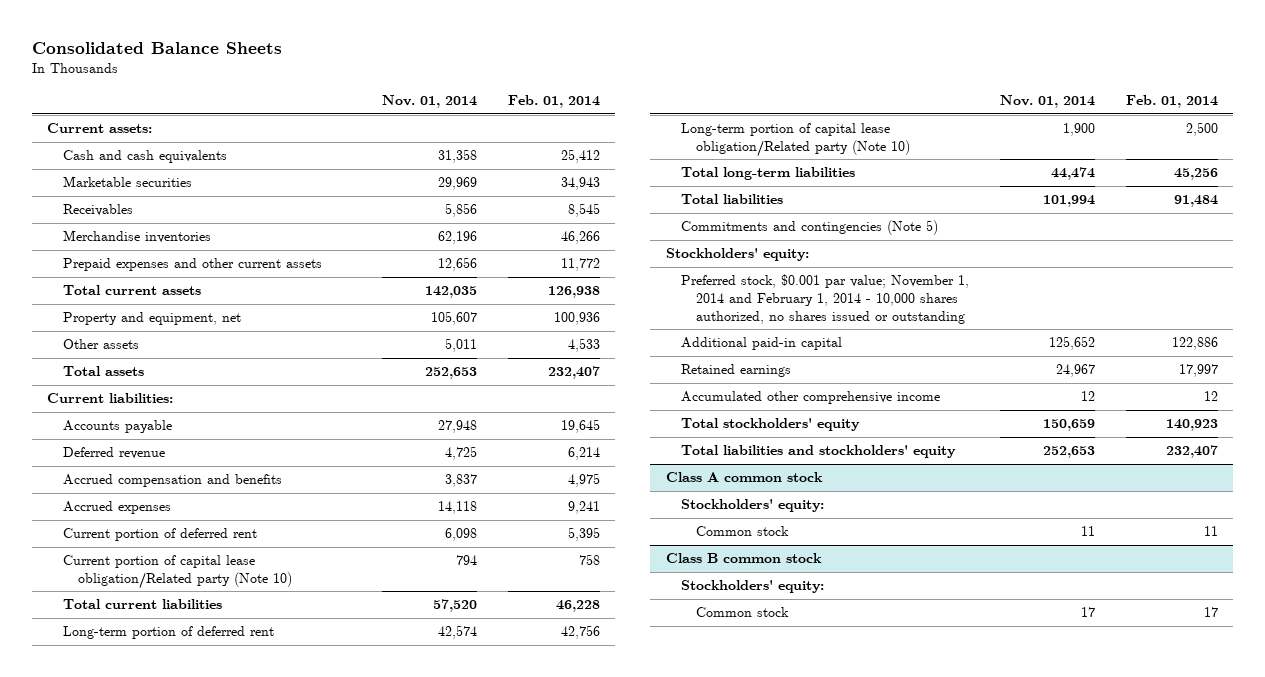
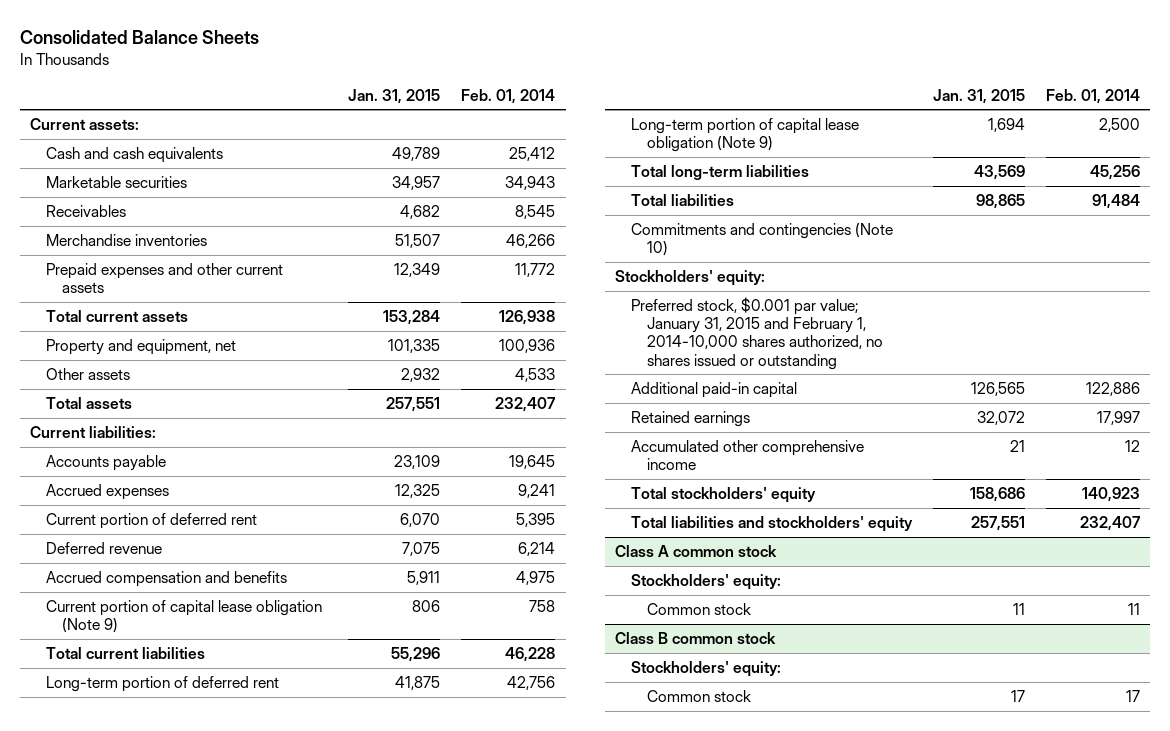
- | Nov. 01, 2014 | Feb. 01, 2014
+ | Jan. 31, 2015 | Feb. 01, 2014
- Current portion of capital lease obligation/Related party (Note 10) | 794 | 758
moved down: Deferred revenue | 7,075 | 6,214
moved down: Accrued compensation and benefits | 5,911 | 4,975
+ Current portion of capital lease obligation (Note 9) | 806 | 758
- Long-term portion of capital lease obligation/Related party (Note 10) | 1,900 | 2,500
+ Long-term portion of capital lease obligation (Note 9) | 1,694 | 2,500
- Commitments and contingencies (Note 5)
+ Commitments and contingencies (Note 10)
- Preferred stock, $0.001 par value; November 1, 2014 and February 1, 2014 - 10,000 shares authorized, no shares issued or outstanding
+ Preferred stock, $0.001 par value; January 31, 2015 and February 1, 2014-10,000 shares authorized, no shares issued or outstanding

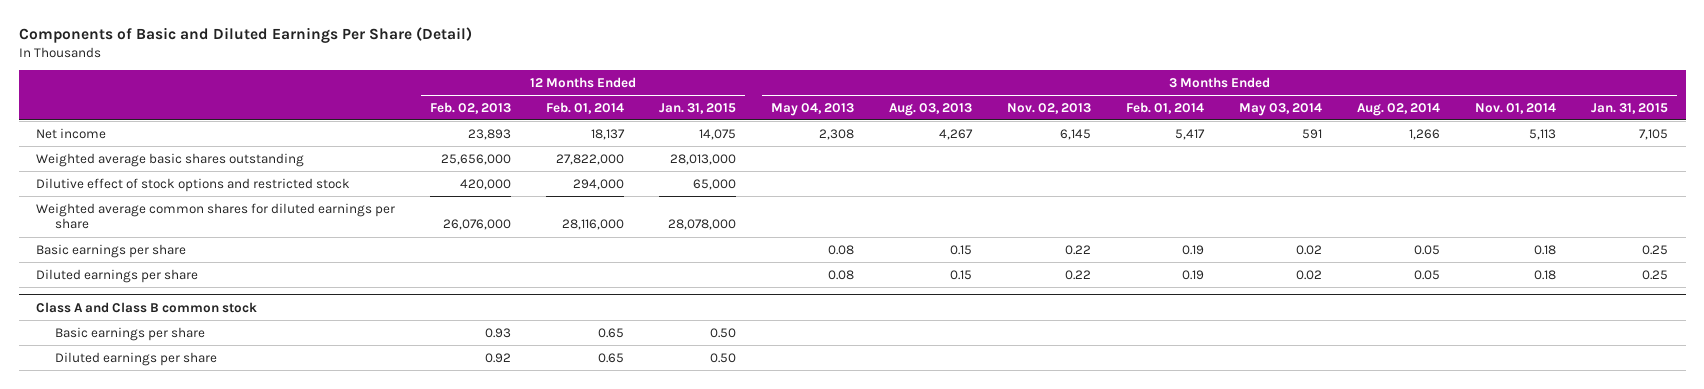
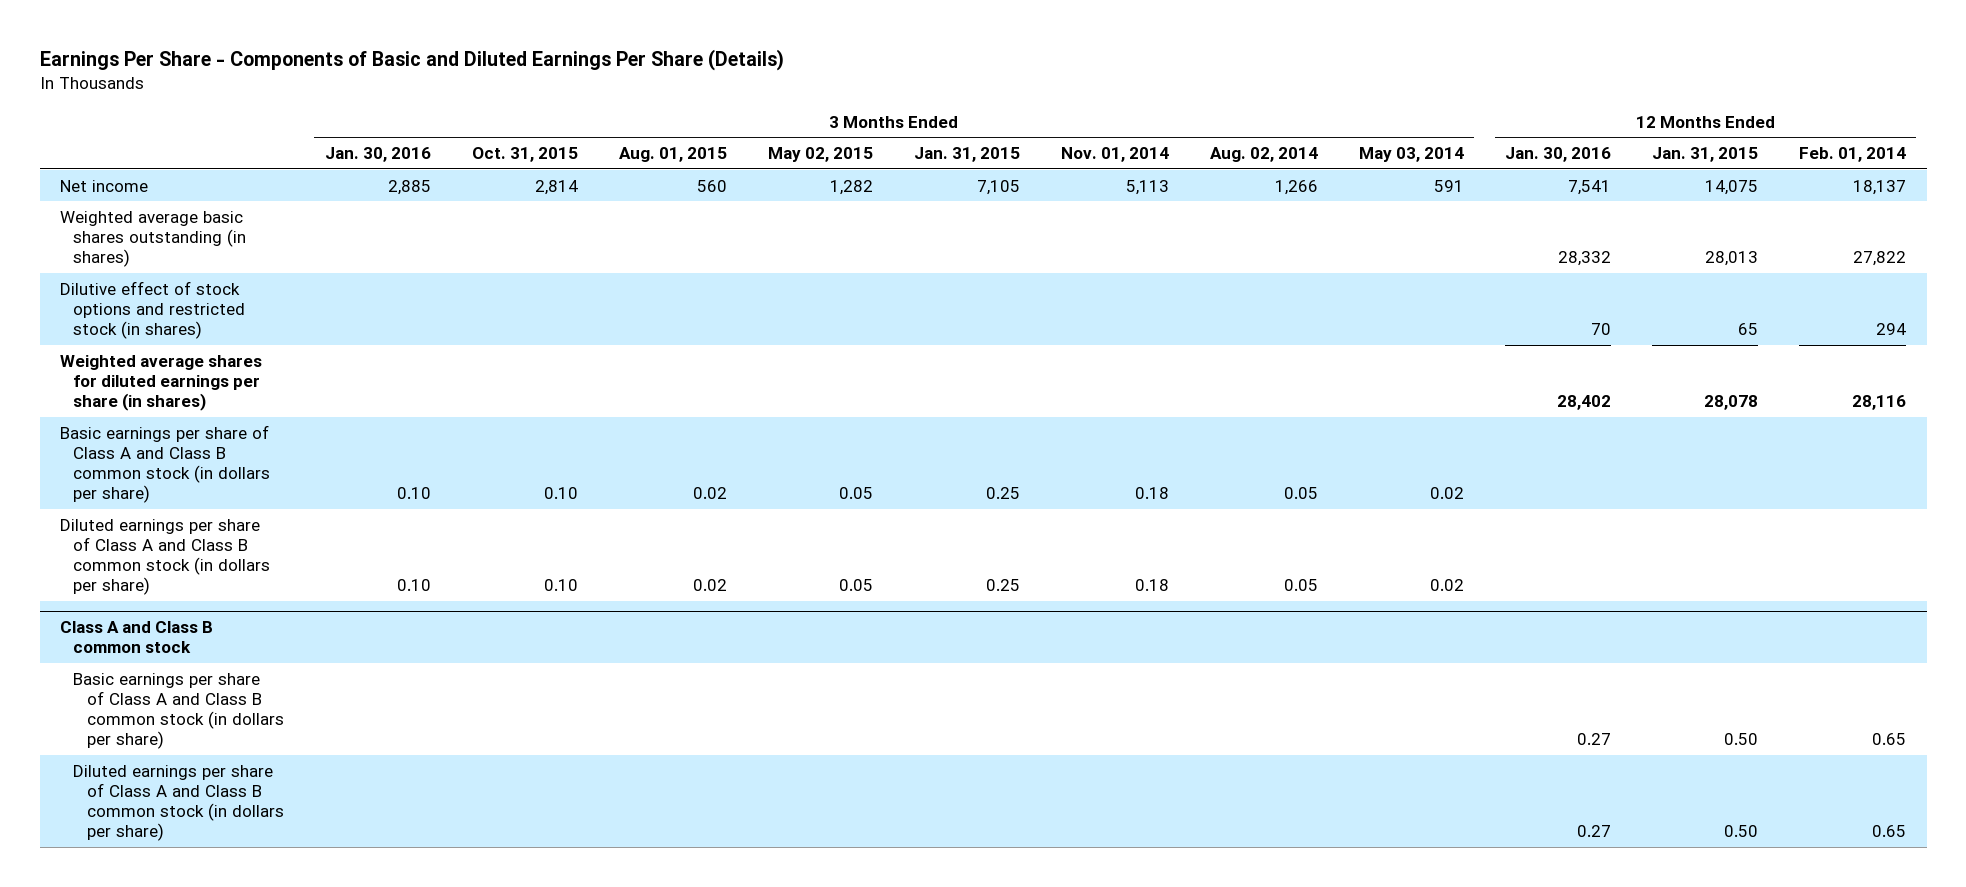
- Components of Basic and Diluted Earnings Per Share (Detail)
+ Earnings Per Share - Components of Basic and Diluted Earnings Per Share (Details)
- | 12 Months Ended Feb. 02, 2013 | 12 Months Ended Feb. 01, 2014 | 12 Months Ended Jan. 31, 2015 | 3 Months Ended May 04, 2013 | 3 Months Ended Aug. 03, 2013 | 3 Months Ended Nov. 02, 2013 | 3 Months Ended Feb. 01, 2014 | 3 Months Ended May 03, 2014 | 3 Months Ended Aug. 02, 2014 | 3 Months Ended Nov. 01, 2014 | 3 Months Ended Jan. 31, 2015
+ | 3 Months Ended Jan. 30, 2016 | 3 Months Ended Oct. 31, 2015 | 3 Months Ended Aug. 01, 2015 | 3 Months Ended May 02, 2015 | 3 Months Ended Jan. 31, 2015 | 3 Months Ended Nov. 01, 2014 | 3 Months Ended Aug. 02, 2014 | 3 Months Ended May 03, 2014 | 12 Months Ended Jan. 30, 2016 | 12 Months Ended Jan. 31, 2015 | 12 Months Ended Feb. 01, 2014
- Weighted average basic shares outstanding | 25,656,000 | 27,822,000 | 28,013,000 | | | | | | | |
- Dilutive effect of stock options and restricted stock | 420,000 | 294,000 | 65,000 | | | | | | | |
- Weighted average common shares for diluted earnings per share | 26,076,000 | 28,116,000 | 28,078,000 | | | | | | | |
- Basic earnings per share | | | | 0.08 | 0.15 | 0.22 | 0.19 | 0.02 | 0.05 | 0.18 | 0.25
- Diluted earnings per share | | | | 0.08 | 0.15 | 0.22 | 0.19 | 0.02 | 0.05 | 0.18 | 0.25
+ Weighted average basic shares outstanding (in shares) | | | | | | | | | 28,332 | 28,013 | 27,822
+ Dilutive effect of stock options and restricted stock (in shares) | | | | | | | | | 70 | 65 | 294
+ Weighted average shares for diluted earnings per share (in shares) | | | | | | | | | 28,402 | 28,078 | 28,116
+ Basic earnings per share of Class A and Class B common stock (in dollars per share) | 0.10 | 0.10 | 0.02 | 0.05 | 0.25 | 0.18 | 0.05 | 0.02 | | |
+ Diluted earnings per share of Class A and Class B common stock (in dollars per share) | 0.10 | 0.10 | 0.02 | 0.05 | 0.25 | 0.18 | 0.05 | 0.02 | | |
@ Class A and Class B common stock
- Basic earnings per share | 0.93 | 0.65 | 0.50 | | | | | | | |
- Diluted earnings per share | 0.92 | 0.65 | 0.50 | | | | | | | |
+ Basic earnings per share of Class A and Class B common stock (in dollars per share) | | | | | | | | | 0.27 | 0.50 | 0.65
+ Diluted earnings per share of Class A and Class B common stock (in dollars per share) | | | | | | | | | 0.27 | 0.50 | 0.65

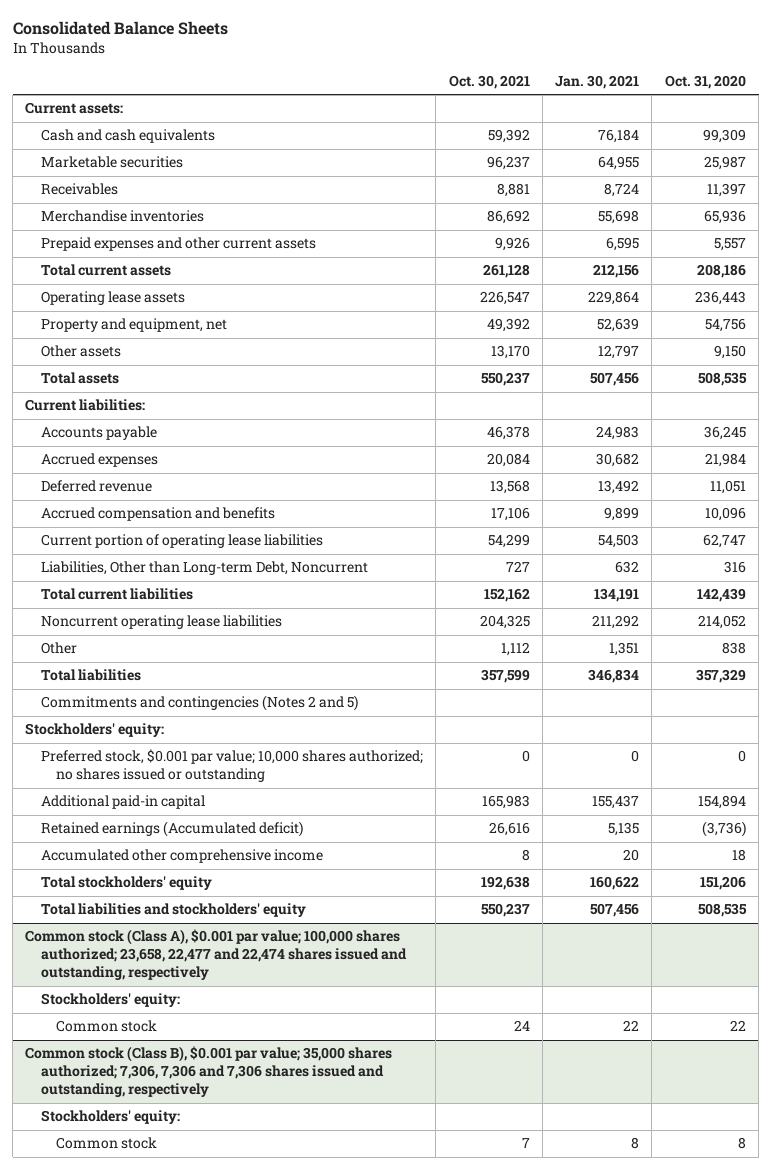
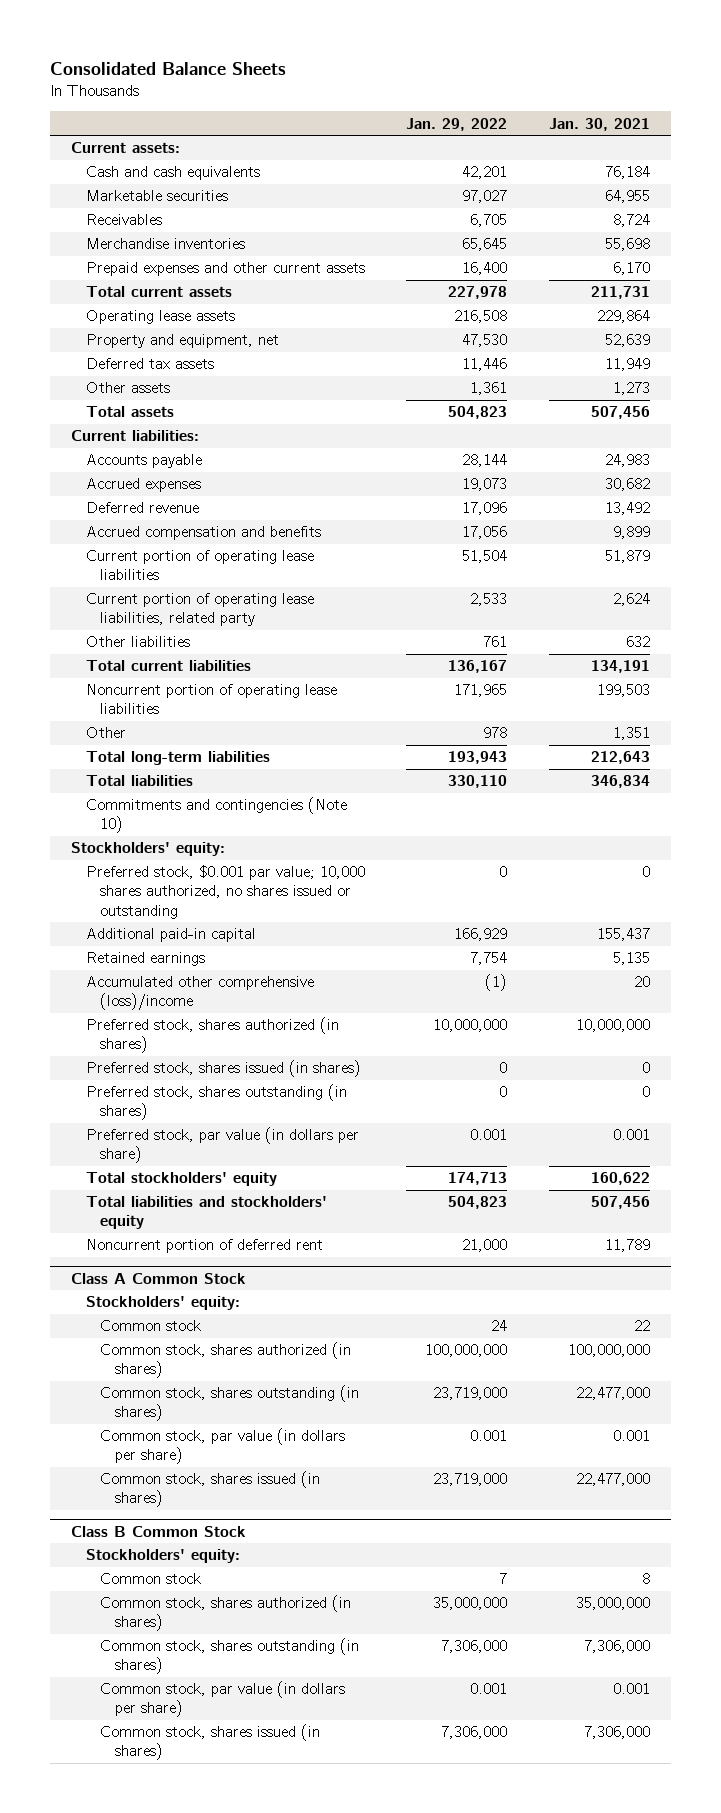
- | Oct. 30, 2021 | Jan. 30, 2021 | Oct. 31, 2020
+ | Jan. 29, 2022 | Jan. 30, 2021
- Prepaid expenses and other current assets | 9,926 | 6,595 | 5,557
- Total current assets | 261,128 | 212,156 | 208,186
+ Prepaid expenses and other current assets | 16,400 | 6,170
+ Total current assets | 227,978 | 211,731
- Other assets | 13,170 | 12,797 | 9,150
+ Deferred tax assets | 11,446 | 11,949
+ Other assets | 1,361 | 1,273
- Current portion of operating lease liabilities | 54,299 | 54,503 | 62,747
- Liabilities, Other than Long-term Debt, Noncurrent | 727 | 632 | 316
+ Current portion of operating lease liabilities | 51,504 | 51,879
+ Current portion of operating lease liabilities, related party | 2,533 | 2,624
+ Other liabilities | 761 | 632
- Noncurrent operating lease liabilities | 204,325 | 211,292 | 214,052
+ Noncurrent portion of operating lease liabilities | 171,965 | 199,503
+ Total long-term liabilities | 193,943 | 212,643
- Commitments and contingencies (Notes 2 and 5)
+ Commitments and contingencies (Note 10)
- Preferred stock, $0.001 par value; 10,000 shares authorized; no shares issued or outstanding | 0 | 0 | 0
+ Preferred stock, $0.001 par value; 10,000 shares authorized, no shares issued or outstanding | 0 | 0
- Retained earnings (Accumulated deficit) | 26,616 | 5,135 | (3,736)
- Accumulated other comprehensive income | 8 | 20 | 18
+ Retained earnings | 7,754 | 5,135
+ Accumulated other comprehensive (loss)/income | (1) | 20
+ Preferred stock, shares authorized (in shares) | 10,000,000 | 10,000,000
+ Preferred stock, shares issued (in shares) | 0 | 0
+ Preferred stock, shares outstanding (in shares) | 0 | 0
+ Preferred stock, par value (in dollars per share) | 0.001 | 0.001
- Common stock (Class A), $0.001 par value; 100,000 shares authorized; 23,658, 22,477 and 22,474 shares issued and outstanding, respectively
+ Noncurrent portion of deferred rent | 21,000 | 11,789
+ Class A Common Stock
- Common stock (Class B), $0.001 par value; 35,000 shares authorized; 7,306, 7,306 and 7,306 shares issued and outstanding, respectively
+ Common stock, shares authorized (in shares) | 100,000,000 | 100,000,000
+ Common stock, shares outstanding (in shares) | 23,719,000 | 22,477,000
+ Common stock, par value (in dollars per share) | 0.001 | 0.001
+ Common stock, shares issued (in shares) | 23,719,000 | 22,477,000
+ Class B Common Stock
+ Common stock, shares authorized (in shares) | 35,000,000 | 35,000,000
+ Common stock, shares outstanding (in shares) | 7,306,000 | 7,306,000
+ Common stock, par value (in dollars per share) | 0.001 | 0.001
+ Common stock, shares issued (in shares) | 7,306,000 | 7,306,000

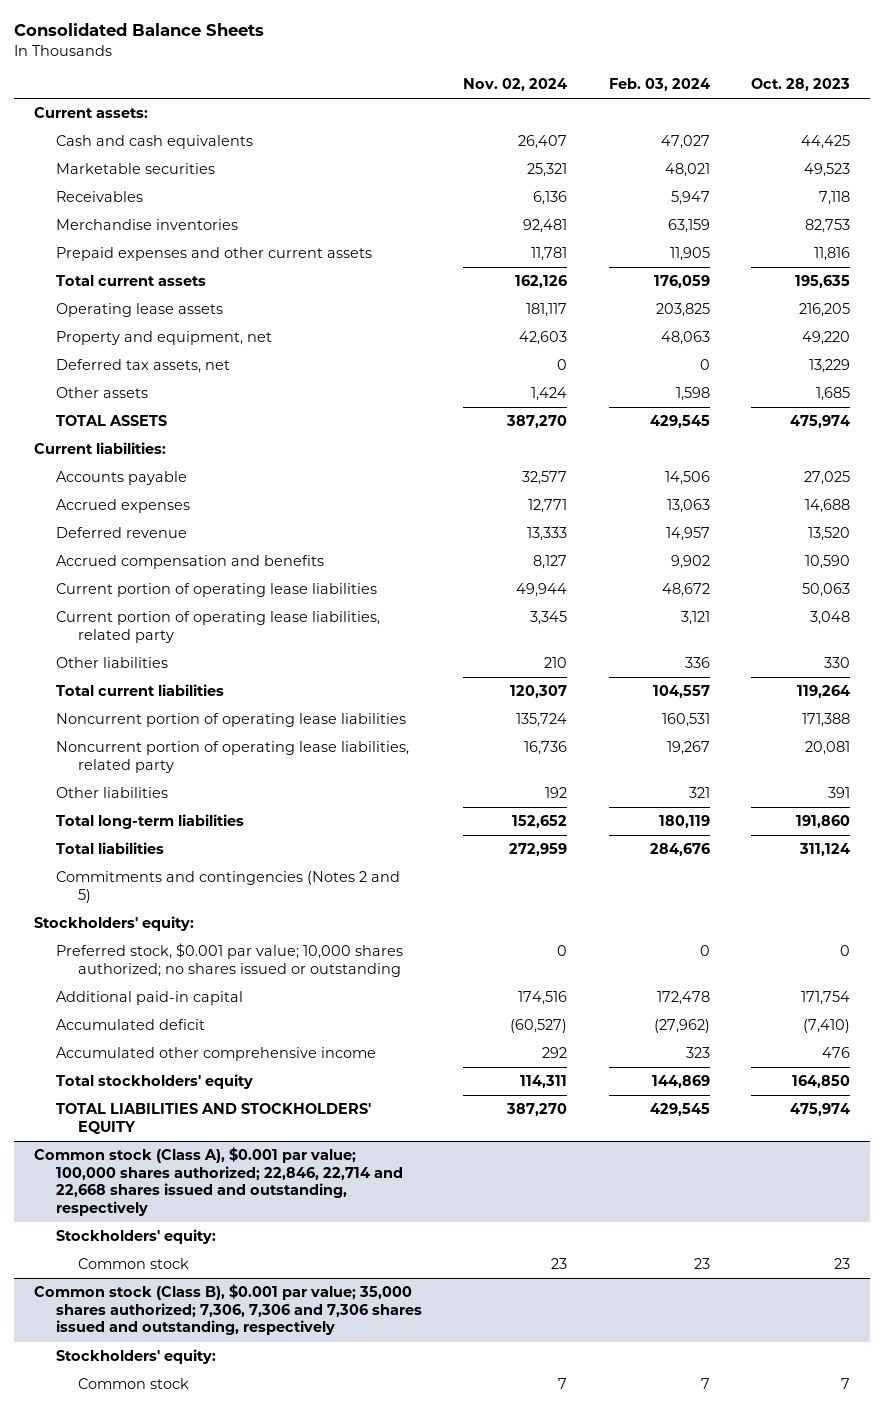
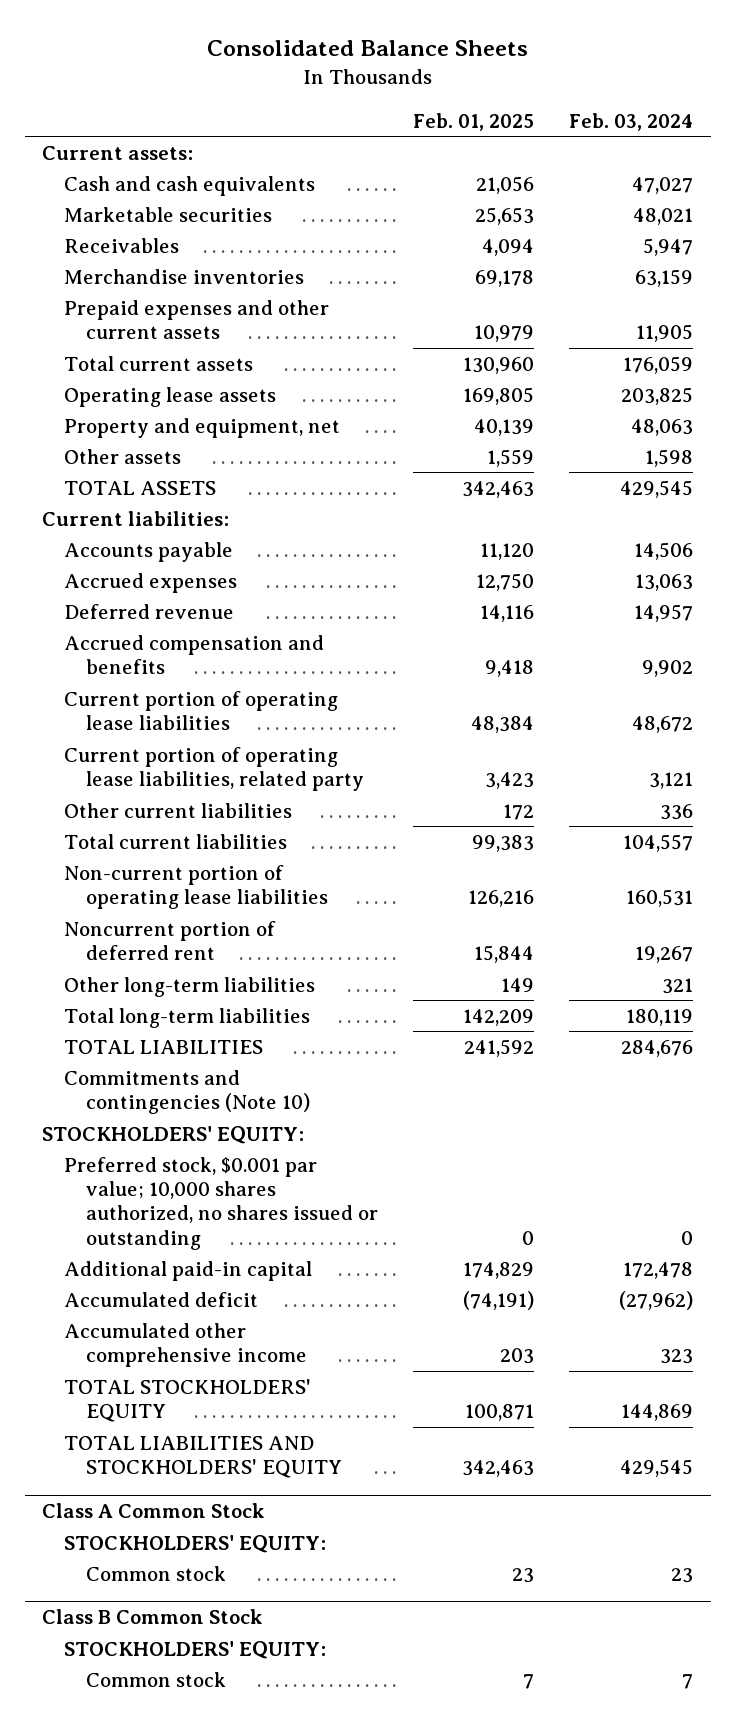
- | Nov. 02, 2024 | Feb. 03, 2024 | Oct. 28, 2023
+ | Feb. 01, 2025 | Feb. 03, 2024
- Deferred tax assets, net | 0 | 0 | 13,229
- Other liabilities | 210 | 336 | 330
+ Other current liabilities | 172 | 336
- Noncurrent portion of operating lease liabilities | 135,724 | 160,531 | 171,388
- Noncurrent portion of operating lease liabilities, related party | 16,736 | 19,267 | 20,081
- Other liabilities | 192 | 321 | 391
+ Non-current portion of operating lease liabilities | 126,216 | 160,531
+ Noncurrent portion of deferred rent | 15,844 | 19,267
+ Other long-term liabilities | 149 | 321
- Total liabilities | 272,959 | 284,676 | 311,124
- Commitments and contingencies (Notes 2 and 5)
- Stockholders' equity:
- Preferred stock, $0.001 par value; 10,000 shares authorized; no shares issued or outstanding | 0 | 0 | 0
+ TOTAL LIABILITIES | 241,592 | 284,676
+ Commitments and contingencies (Note 10)
+ STOCKHOLDERS' EQUITY:
+ Preferred stock, $0.001 par value; 10,000 shares authorized, no shares issued or outstanding | 0 | 0
- Total stockholders' equity | 114,311 | 144,869 | 164,850
+ TOTAL STOCKHOLDERS' EQUITY | 100,871 | 144,869
- Common stock (Class A), $0.001 par value; 100,000 shares authorized; 22,846, 22,714 and 22,668 shares issued and outstanding, respectively
- Stockholders' equity:
+ Class A Common Stock
+ STOCKHOLDERS' EQUITY:
- Common stock (Class B), $0.001 par value; 35,000 shares authorized; 7,306, 7,306 and 7,306 shares issued and outstanding, respectively
- Stockholders' equity:
+ Class B Common Stock
+ STOCKHOLDERS' EQUITY:

